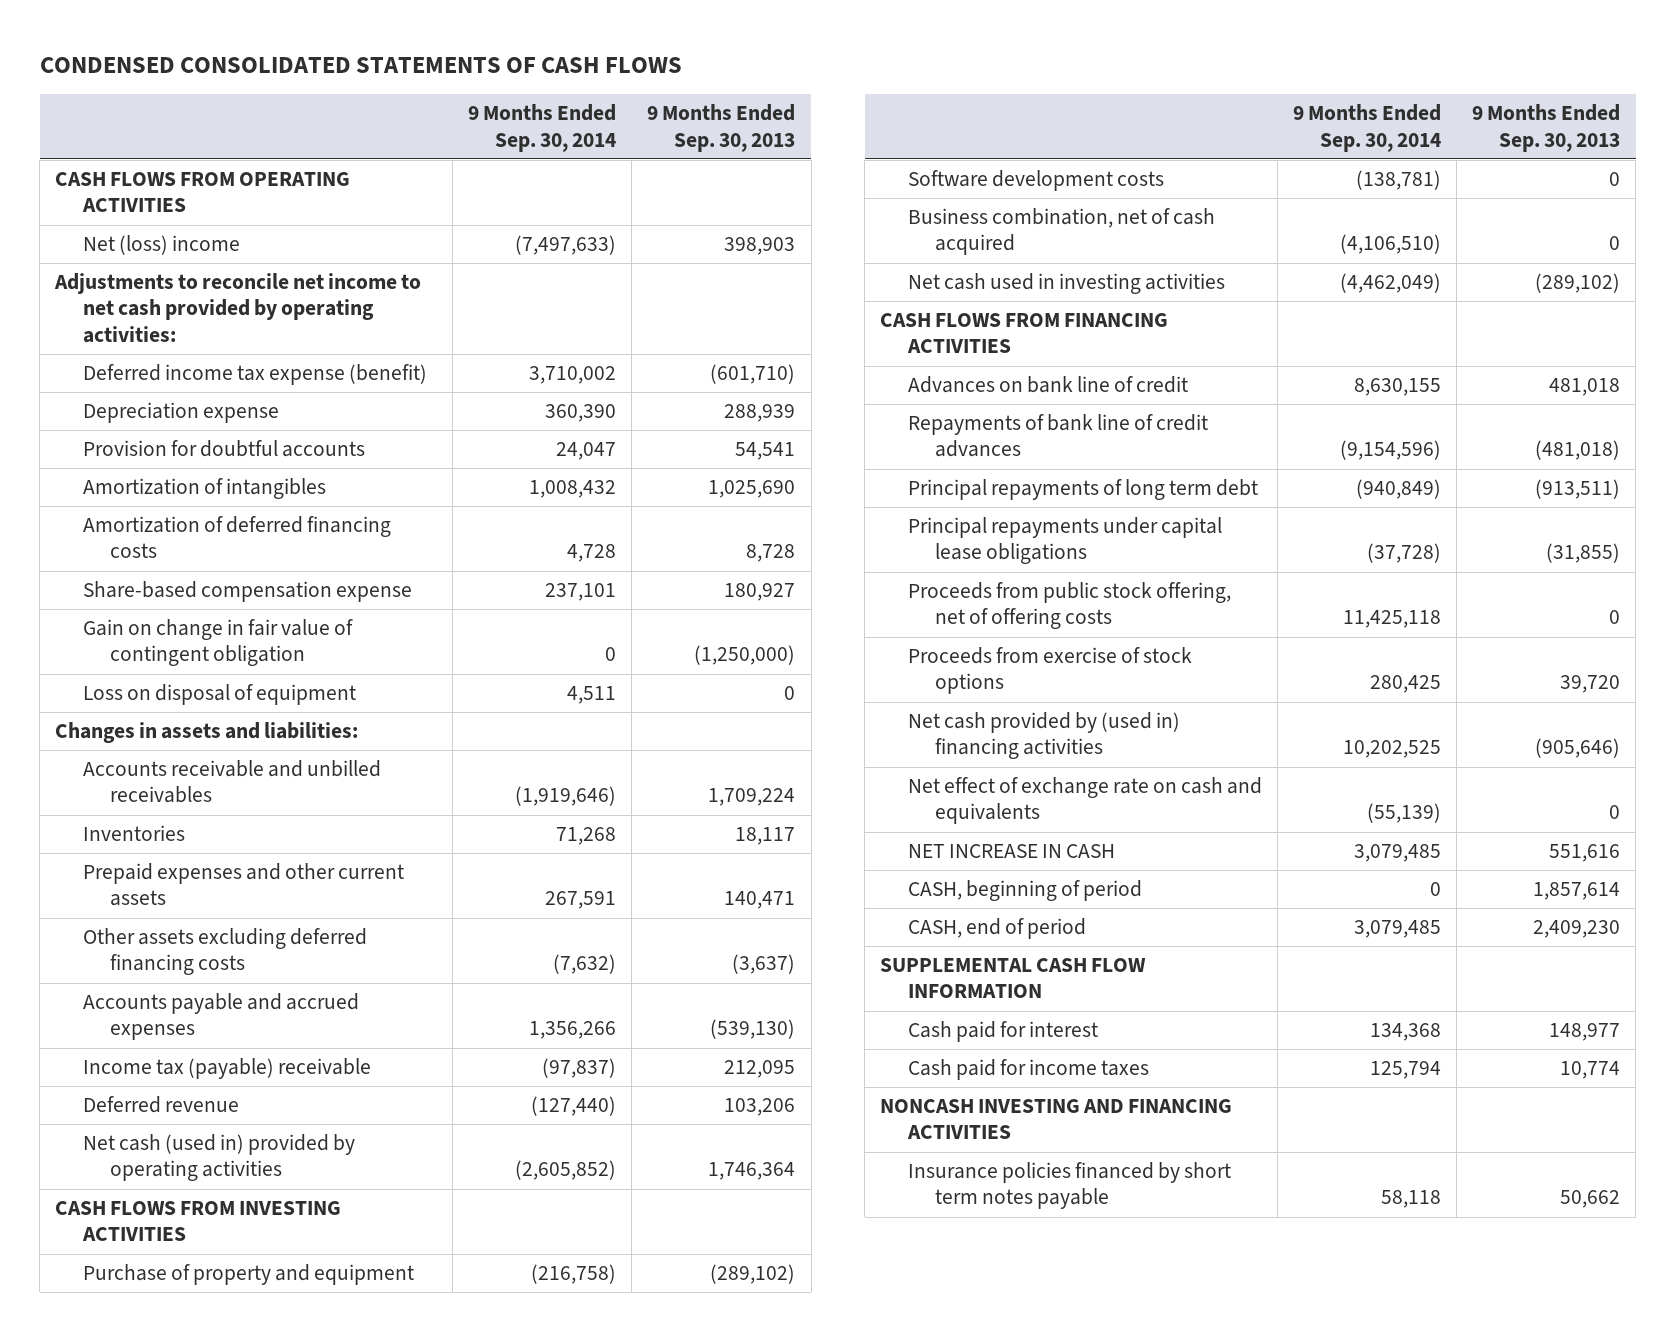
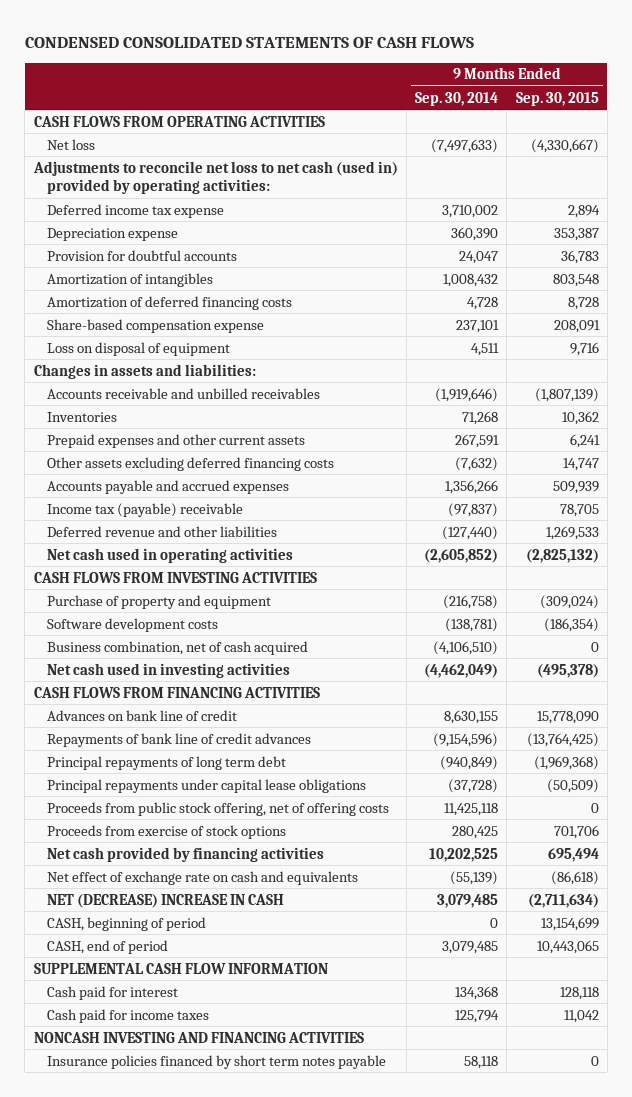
- | 9 Months Ended Sep. 30, 2014 | 9 Months Ended Sep. 30, 2013
+ | 9 Months Ended Sep. 30, 2014 | 9 Months Ended Sep. 30, 2015
- Net (loss) income | (7,497,633) | 398,903
- Adjustments to reconcile net income to net cash provided by operating activities:
- Deferred income tax expense (benefit) | 3,710,002 | (601,710)
+ Net loss | (7,497,633) | (4,330,667)
+ Adjustments to reconcile net loss to net cash (used in) provided by operating activities:
+ Deferred income tax expense | 3,710,002 | 2,894
- Gain on change in fair value of contingent obligation | 0 | (1,250,000)
- Deferred revenue | (127,440) | 103,206
- Net cash (used in) provided by operating activities | (2,605,852) | 1,746,364
+ Deferred revenue and other liabilities | (127,440) | 1,269,533
+ Net cash used in operating activities | (2,605,852) | (2,825,132)
- Net cash provided by (used in) financing activities | 10,202,525 | (905,646)
+ Net cash provided by financing activities | 10,202,525 | 695,494
- NET INCREASE IN CASH | 3,079,485 | 551,616
+ NET (DECREASE) INCREASE IN CASH | 3,079,485 | (2,711,634)

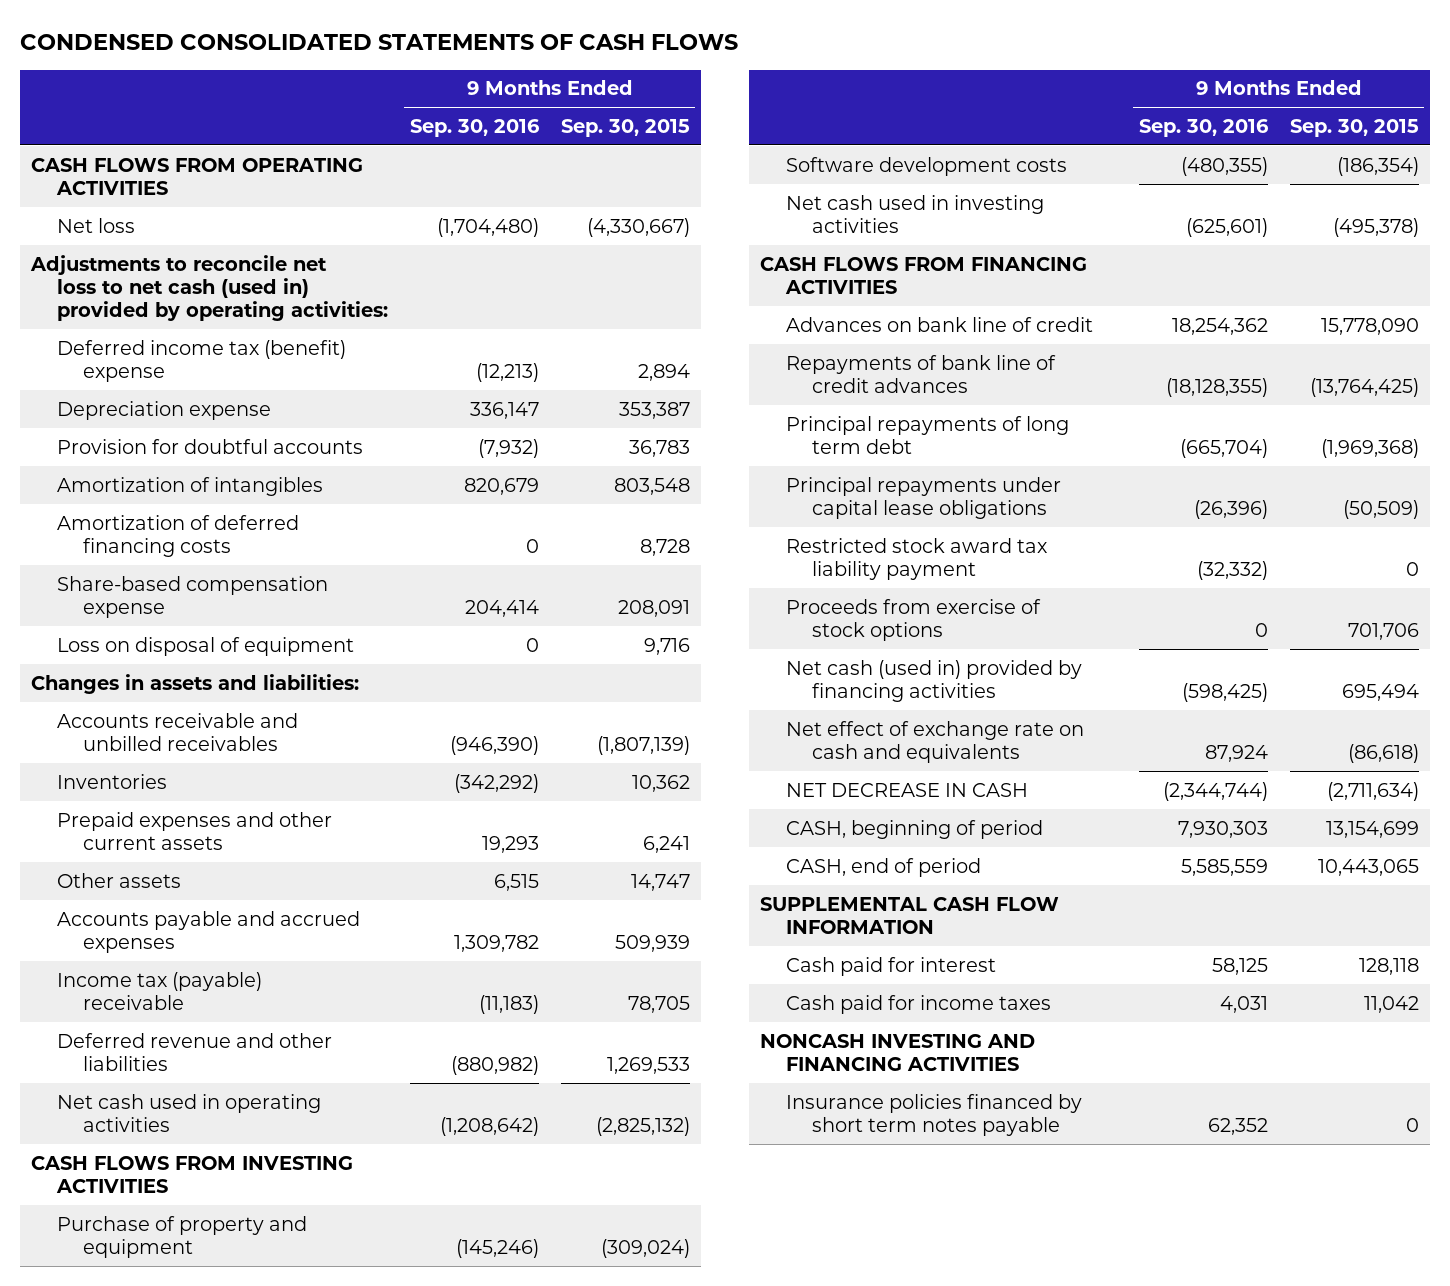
- | 9 Months Ended Sep. 30, 2014 | 9 Months Ended Sep. 30, 2015
+ | 9 Months Ended Sep. 30, 2016 | 9 Months Ended Sep. 30, 2015
- Deferred income tax expense | 3,710,002 | 2,894
+ Deferred income tax (benefit) expense | (12,213) | 2,894
- Other assets excluding deferred financing costs | (7,632) | 14,747
+ Other assets | 6,515 | 14,747
- Business combination, net of cash acquired | (4,106,510) | 0
- Proceeds from public stock offering, net of offering costs | 11,425,118 | 0
+ Restricted stock award tax liability payment | (32,332) | 0
- Net cash provided by financing activities | 10,202,525 | 695,494
+ Net cash (used in) provided by financing activities | (598,425) | 695,494
- NET (DECREASE) INCREASE IN CASH | 3,079,485 | (2,711,634)
+ NET DECREASE IN CASH | (2,344,744) | (2,711,634)

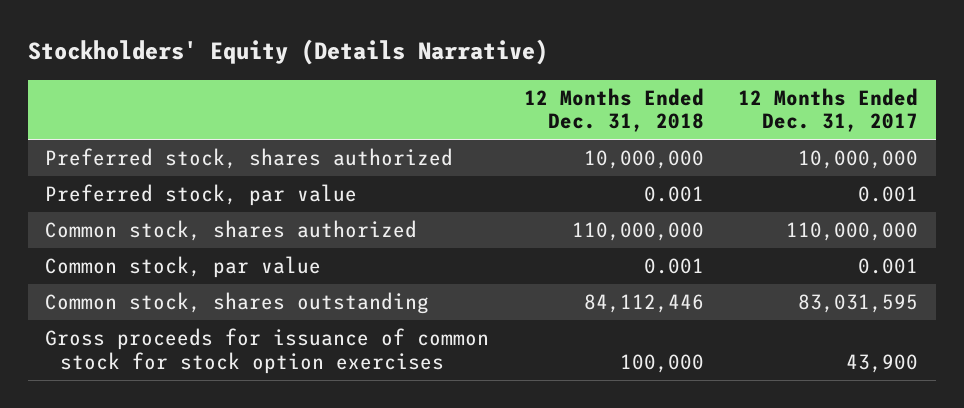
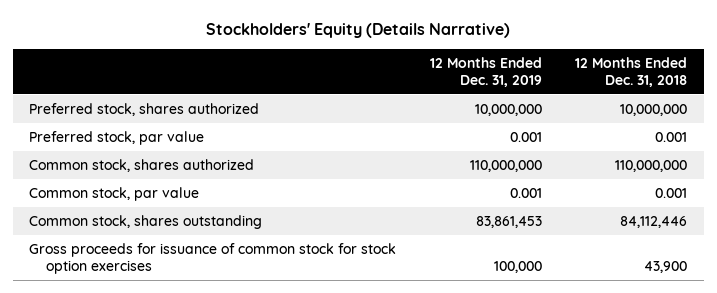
- | 12 Months Ended Dec. 31, 2018 | 12 Months Ended Dec. 31, 2017
+ | 12 Months Ended Dec. 31, 2019 | 12 Months Ended Dec. 31, 2018
- Gross proceeds for issuance of common stock for stock option exercises | 100,000 | 43,900
+ Gross proceeds for issuance of common stock for stock option exercises | 100,000 | 43,900

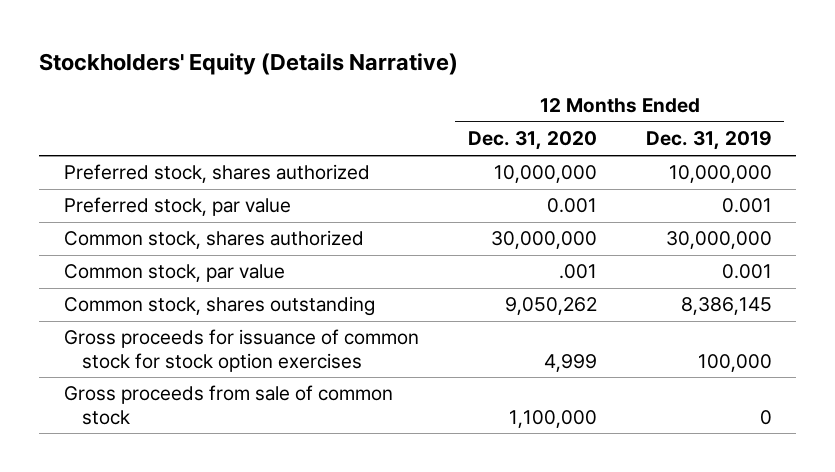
- | 12 Months Ended Dec. 31, 2019 | 12 Months Ended Dec. 31, 2018
+ | 12 Months Ended Dec. 31, 2020 | 12 Months Ended Dec. 31, 2019
- Common stock, shares authorized | 110,000,000 | 110,000,000
+ Common stock, shares authorized | 30,000,000 | 30,000,000
- Common stock, shares outstanding | 83,861,453 | 84,112,446
+ Common stock, shares outstanding | 9,050,262 | 8,386,145
+ Gross proceeds from sale of common stock | 1,100,000 | 0

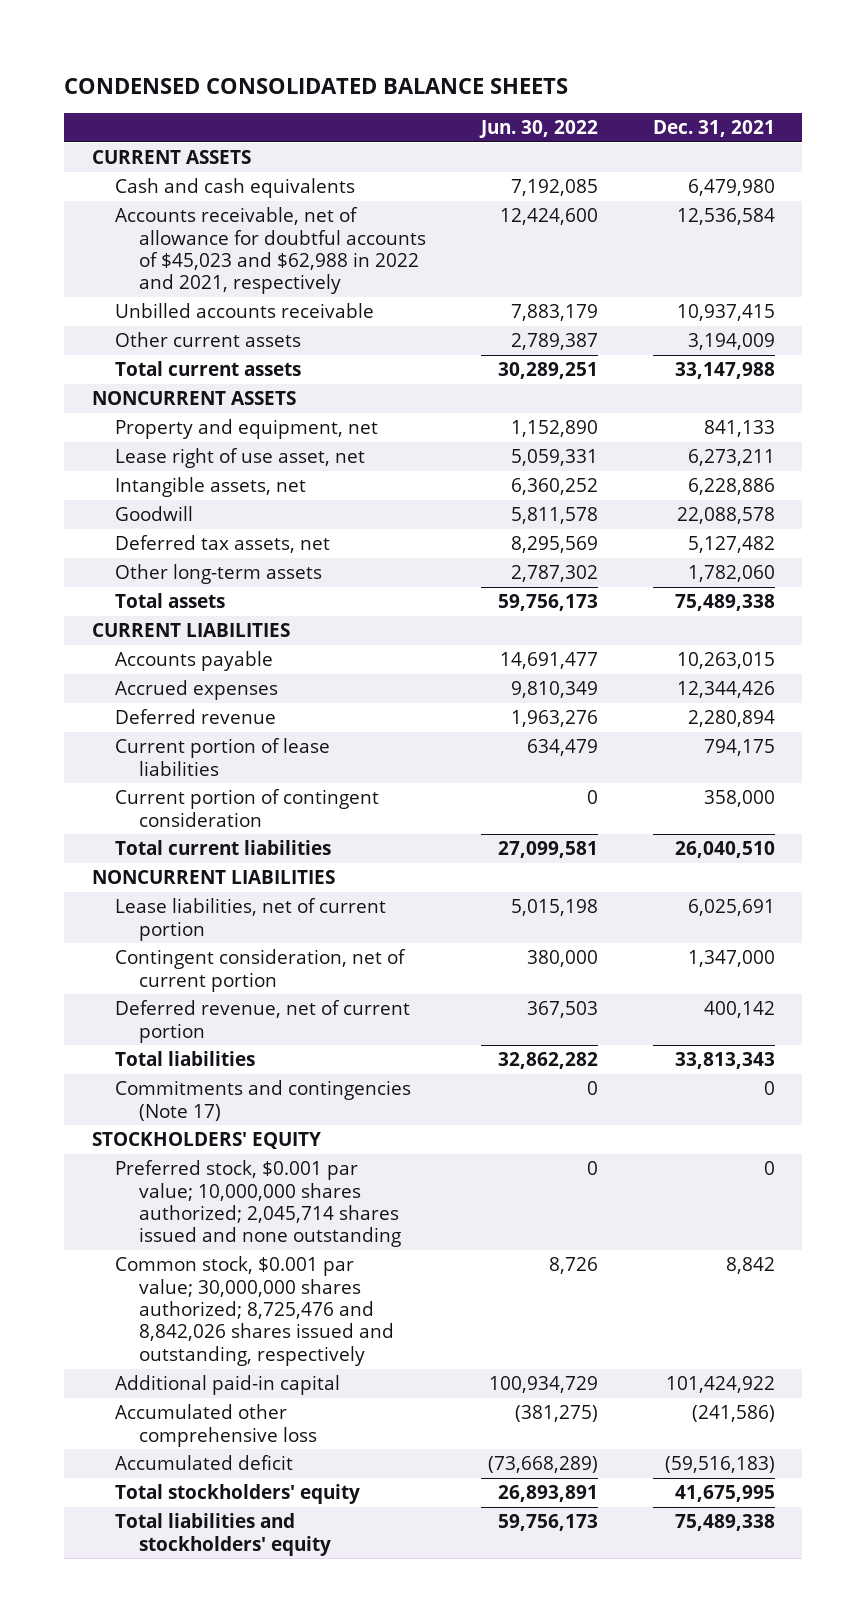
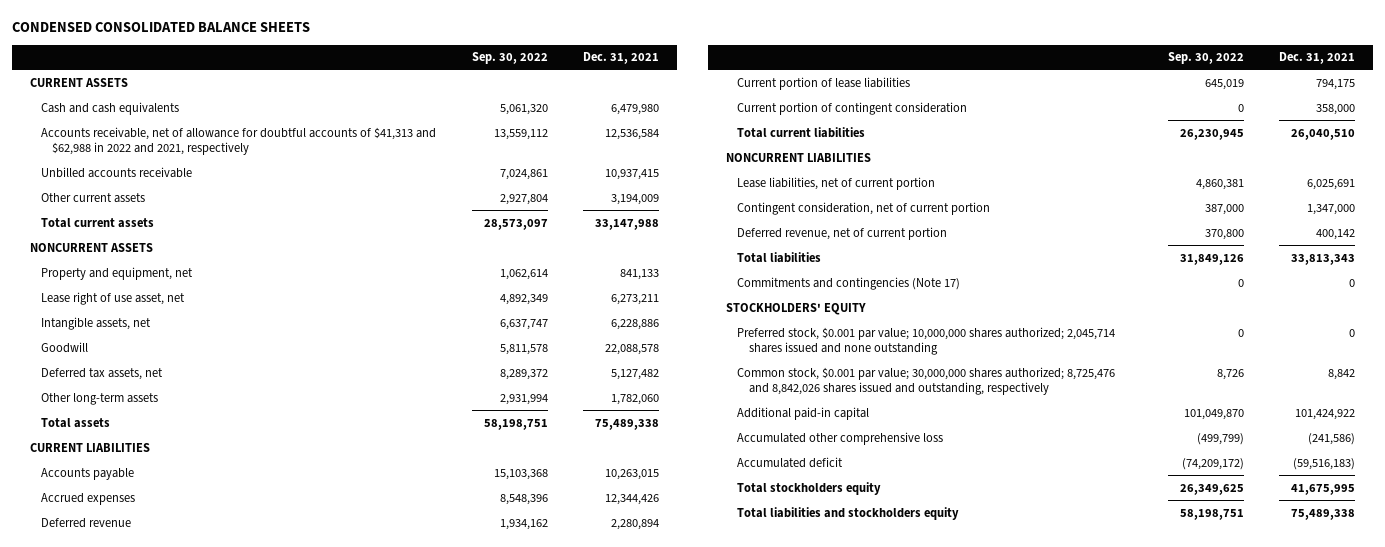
- | Jun. 30, 2022 | Dec. 31, 2021
+ | Sep. 30, 2022 | Dec. 31, 2021
- Accounts receivable, net of allowance for doubtful accounts of $45,023 and $62,988 in 2022 and 2021, respectively | 12,424,600 | 12,536,584
+ Accounts receivable, net of allowance for doubtful accounts of $41,313 and $62,988 in 2022 and 2021, respectively | 13,559,112 | 12,536,584
- Total stockholders' equity | 26,893,891 | 41,675,995
- Total liabilities and stockholders' equity | 59,756,173 | 75,489,338
+ Total stockholders equity | 26,349,625 | 41,675,995
+ Total liabilities and stockholders equity | 58,198,751 | 75,489,338

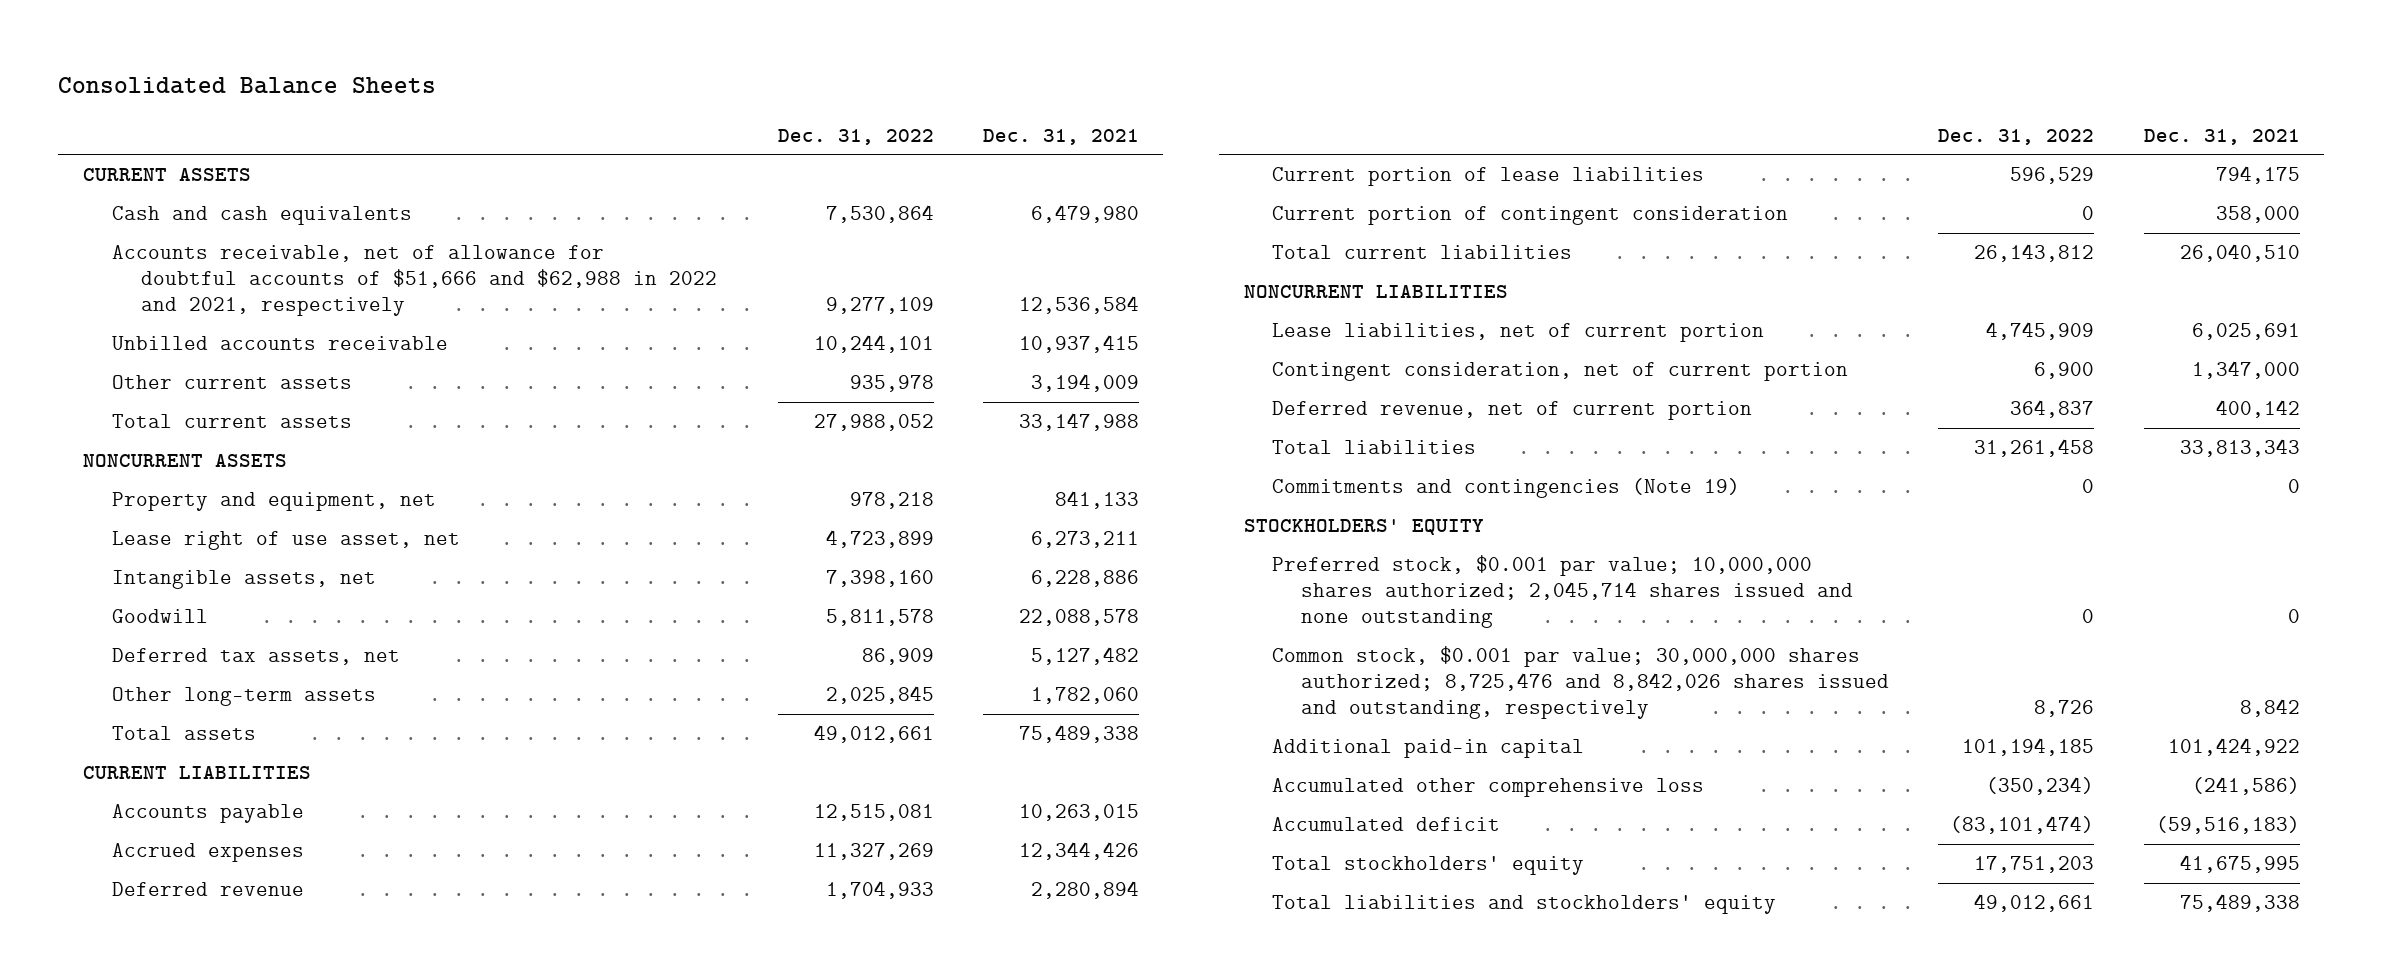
- CONDENSED CONSOLIDATED BALANCE SHEETS
+ Consolidated Balance Sheets
- | Sep. 30, 2022 | Dec. 31, 2021
+ | Dec. 31, 2022 | Dec. 31, 2021
- Accounts receivable, net of allowance for doubtful accounts of $41,313 and $62,988 in 2022 and 2021, respectively | 13,559,112 | 12,536,584
+ Accounts receivable, net of allowance for doubtful accounts of $51,666 and $62,988 in 2022 and 2021, respectively | 9,277,109 | 12,536,584
- Commitments and contingencies (Note 17) | 0 | 0
+ Commitments and contingencies (Note 19) | 0 | 0
- Total stockholders equity | 26,349,625 | 41,675,995
- Total liabilities and stockholders equity | 58,198,751 | 75,489,338
+ Total stockholders' equity | 17,751,203 | 41,675,995
+ Total liabilities and stockholders' equity | 49,012,661 | 75,489,338

